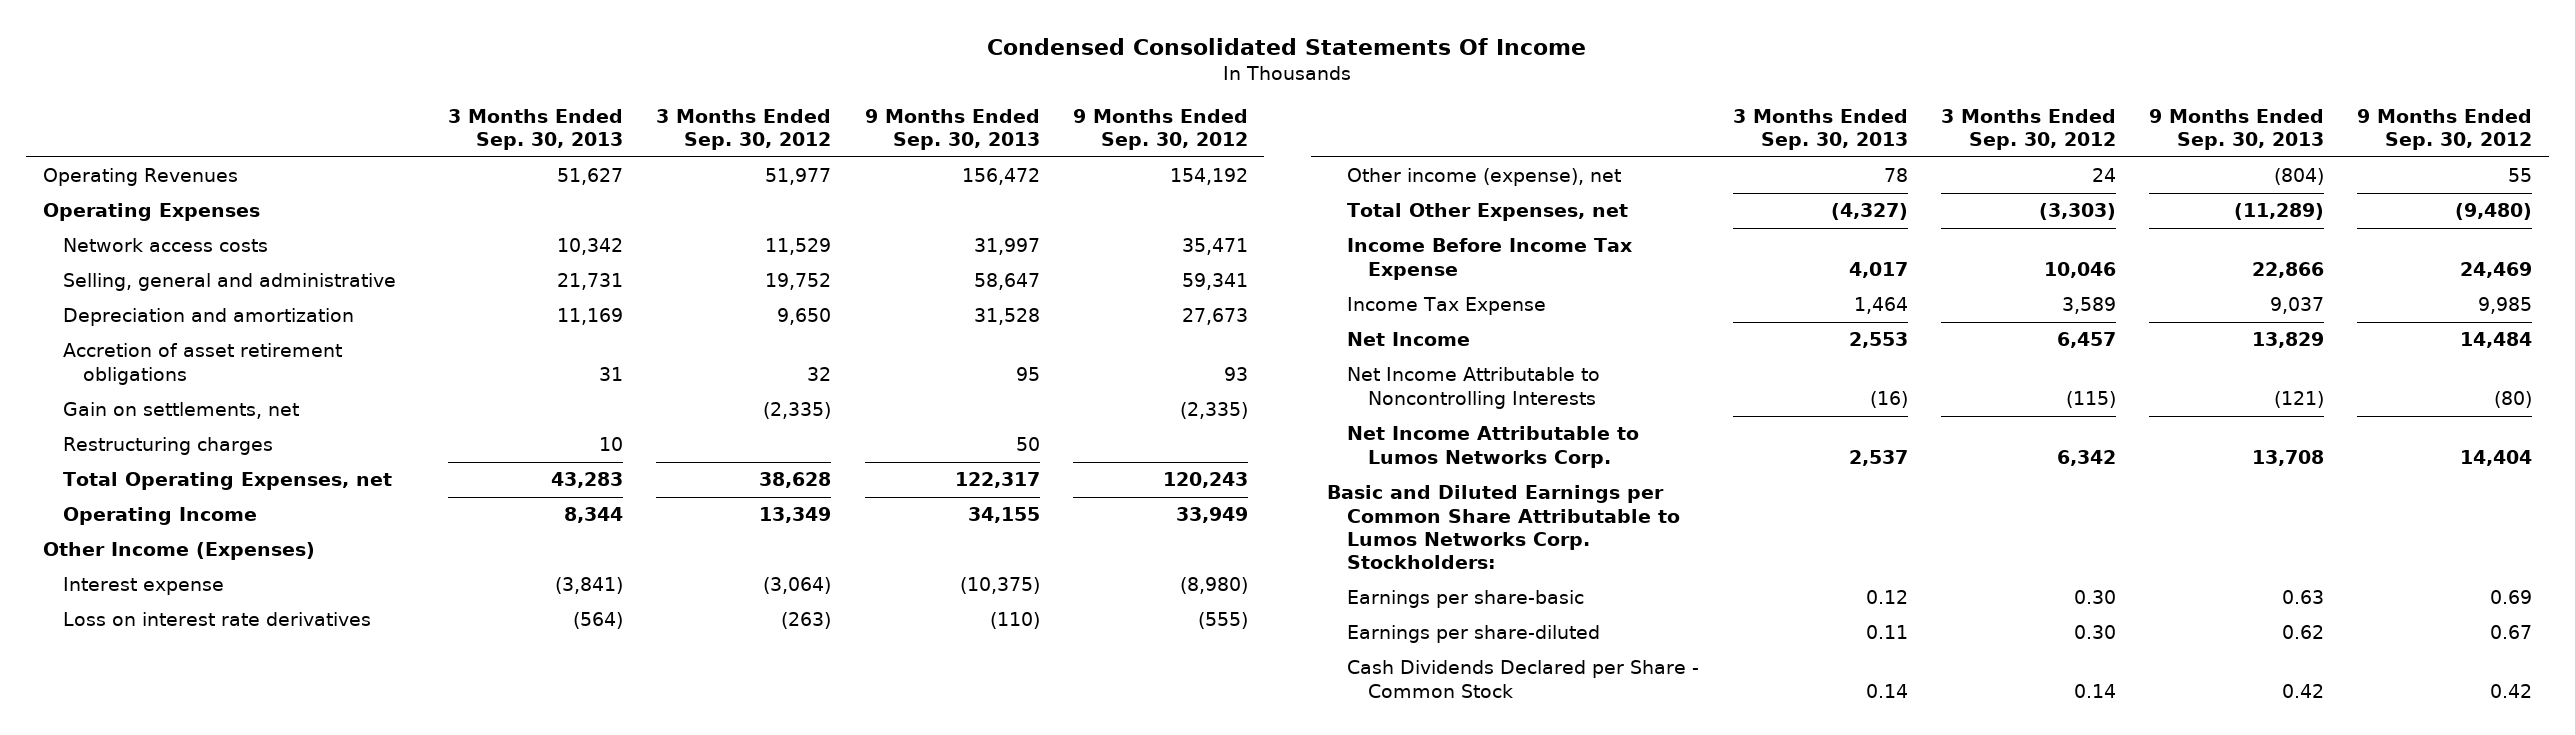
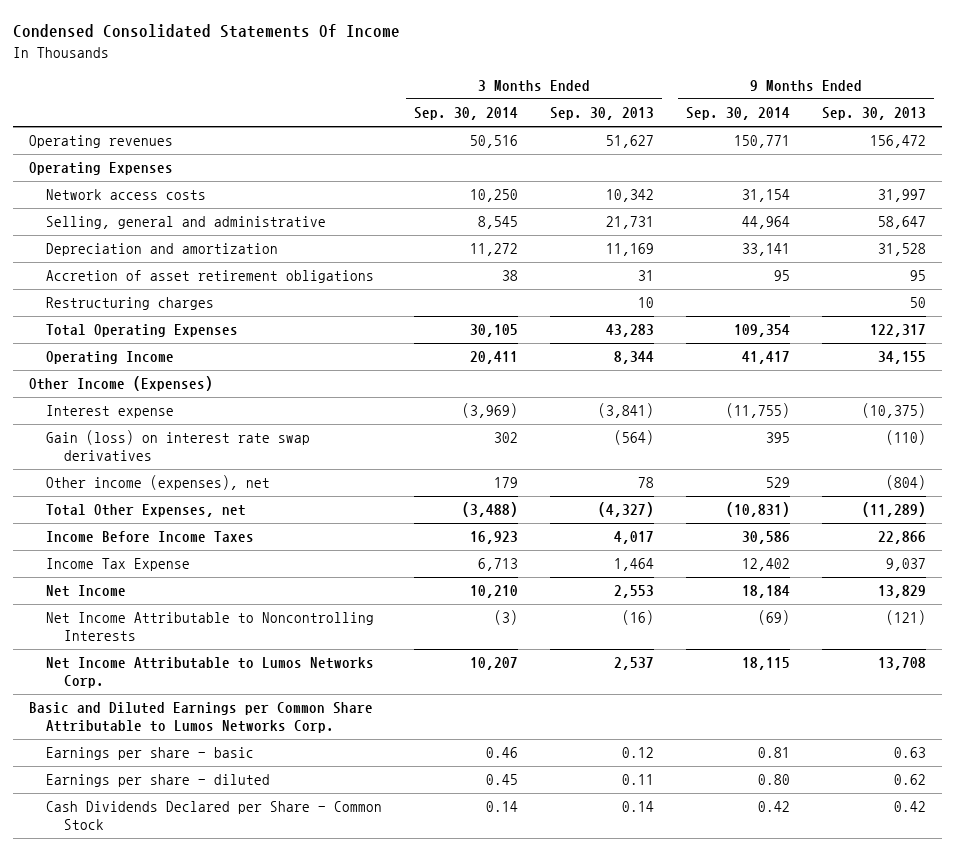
- | 3 Months Ended Sep. 30, 2013 | 3 Months Ended Sep. 30, 2012 | 9 Months Ended Sep. 30, 2013 | 9 Months Ended Sep. 30, 2012
+ | 3 Months Ended Sep. 30, 2014 | 3 Months Ended Sep. 30, 2013 | 9 Months Ended Sep. 30, 2014 | 9 Months Ended Sep. 30, 2013
- Operating Revenues | 51,627 | 51,977 | 156,472 | 154,192
+ Operating revenues | 50,516 | 51,627 | 150,771 | 156,472
- Gain on settlements, net | | (2,335) | | (2,335)
- Total Operating Expenses, net | 43,283 | 38,628 | 122,317 | 120,243
+ Total Operating Expenses | 30,105 | 43,283 | 109,354 | 122,317
- Loss on interest rate derivatives | (564) | (263) | (110) | (555)
- Other income (expense), net | 78 | 24 | (804) | 55
+ Gain (loss) on interest rate swap derivatives | 302 | (564) | 395 | (110)
+ Other income (expenses), net | 179 | 78 | 529 | (804)
- Income Before Income Tax Expense | 4,017 | 10,046 | 22,866 | 24,469
+ Income Before Income Taxes | 16,923 | 4,017 | 30,586 | 22,866
- Basic and Diluted Earnings per Common Share Attributable to Lumos Networks Corp. Stockholders:
- Earnings per share-basic | 0.12 | 0.30 | 0.63 | 0.69
- Earnings per share-diluted | 0.11 | 0.30 | 0.62 | 0.67
+ Basic and Diluted Earnings per Common Share Attributable to Lumos Networks Corp.
+ Earnings per share - basic | 0.46 | 0.12 | 0.81 | 0.63
+ Earnings per share - diluted | 0.45 | 0.11 | 0.80 | 0.62

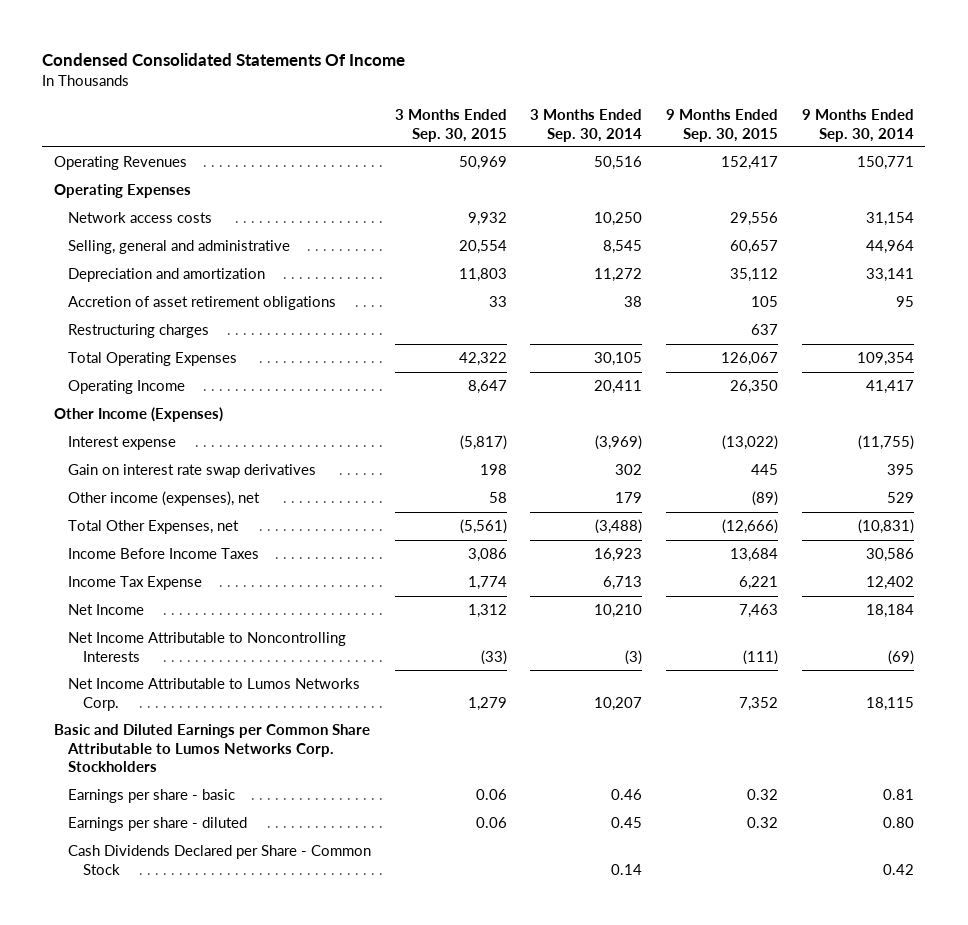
- | 3 Months Ended Sep. 30, 2014 | 3 Months Ended Sep. 30, 2013 | 9 Months Ended Sep. 30, 2014 | 9 Months Ended Sep. 30, 2013
+ | 3 Months Ended Sep. 30, 2015 | 3 Months Ended Sep. 30, 2014 | 9 Months Ended Sep. 30, 2015 | 9 Months Ended Sep. 30, 2014
- Operating revenues | 50,516 | 51,627 | 150,771 | 156,472
+ Operating Revenues | 50,969 | 50,516 | 152,417 | 150,771
- Gain (loss) on interest rate swap derivatives | 302 | (564) | 395 | (110)
+ Gain on interest rate swap derivatives | 198 | 302 | 445 | 395
- Basic and Diluted Earnings per Common Share Attributable to Lumos Networks Corp.
+ Basic and Diluted Earnings per Common Share Attributable to Lumos Networks Corp. Stockholders

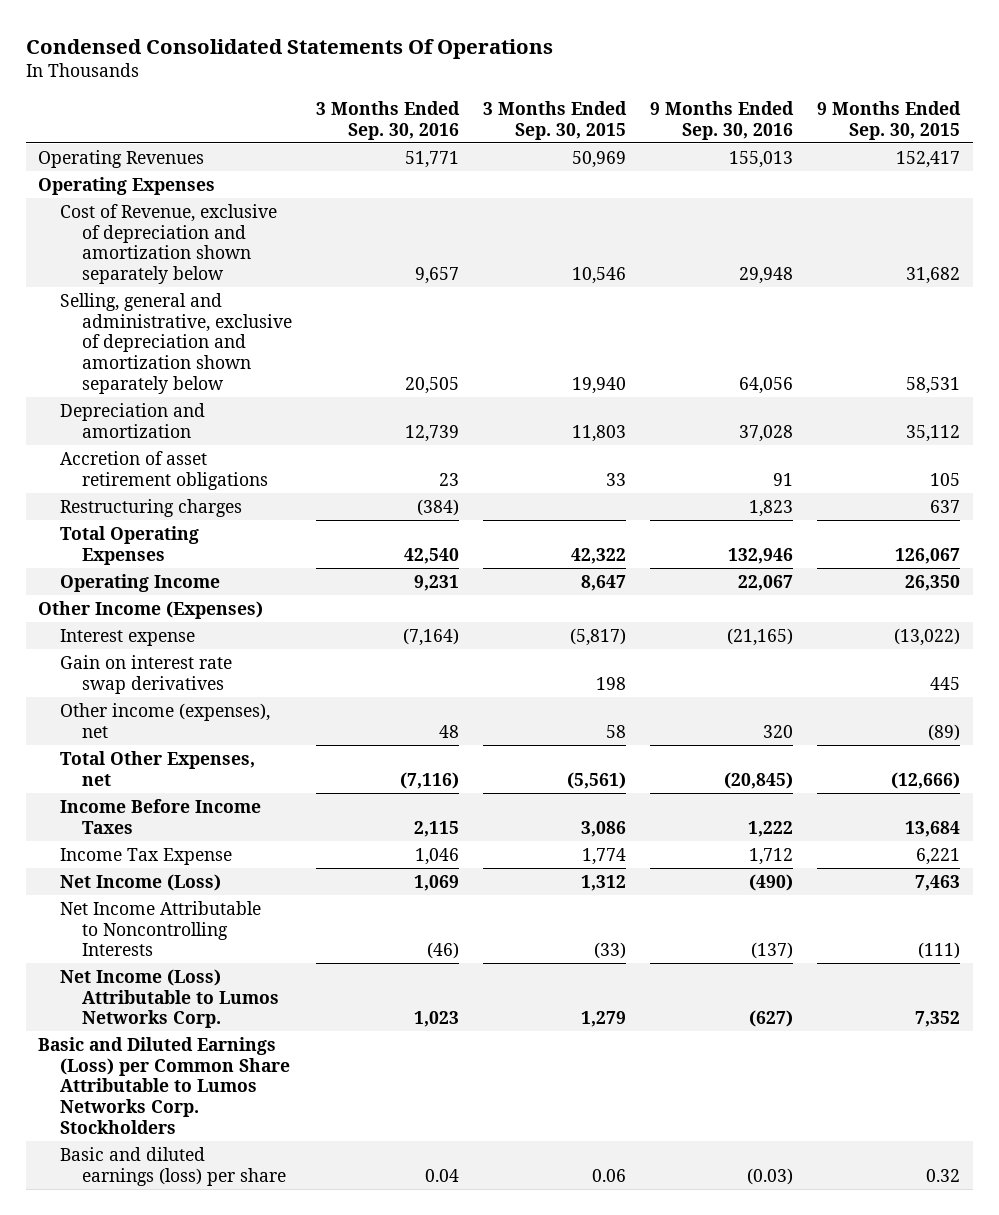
- Condensed Consolidated Statements Of Income
+ Condensed Consolidated Statements Of Operations
- | 3 Months Ended Sep. 30, 2015 | 3 Months Ended Sep. 30, 2014 | 9 Months Ended Sep. 30, 2015 | 9 Months Ended Sep. 30, 2014
+ | 3 Months Ended Sep. 30, 2016 | 3 Months Ended Sep. 30, 2015 | 9 Months Ended Sep. 30, 2016 | 9 Months Ended Sep. 30, 2015
- Network access costs | 9,932 | 10,250 | 29,556 | 31,154
- Selling, general and administrative | 20,554 | 8,545 | 60,657 | 44,964
+ Cost of Revenue, exclusive of depreciation and amortization shown separately below | 9,657 | 10,546 | 29,948 | 31,682
+ Selling, general and administrative, exclusive of depreciation and amortization shown separately below | 20,505 | 19,940 | 64,056 | 58,531
- Net Income | 1,312 | 10,210 | 7,463 | 18,184
+ Net Income (Loss) | 1,069 | 1,312 | (490) | 7,463
- Net Income Attributable to Lumos Networks Corp. | 1,279 | 10,207 | 7,352 | 18,115
- Basic and Diluted Earnings per Common Share Attributable to Lumos Networks Corp. Stockholders
- Earnings per share - basic | 0.06 | 0.46 | 0.32 | 0.81
- Earnings per share - diluted | 0.06 | 0.45 | 0.32 | 0.80
- Cash Dividends Declared per Share - Common Stock | | 0.14 | | 0.42
+ Net Income (Loss) Attributable to Lumos Networks Corp. | 1,023 | 1,279 | (627) | 7,352
+ Basic and Diluted Earnings (Loss) per Common Share Attributable to Lumos Networks Corp. Stockholders
+ Basic and diluted earnings (loss) per share | 0.04 | 0.06 | (0.03) | 0.32

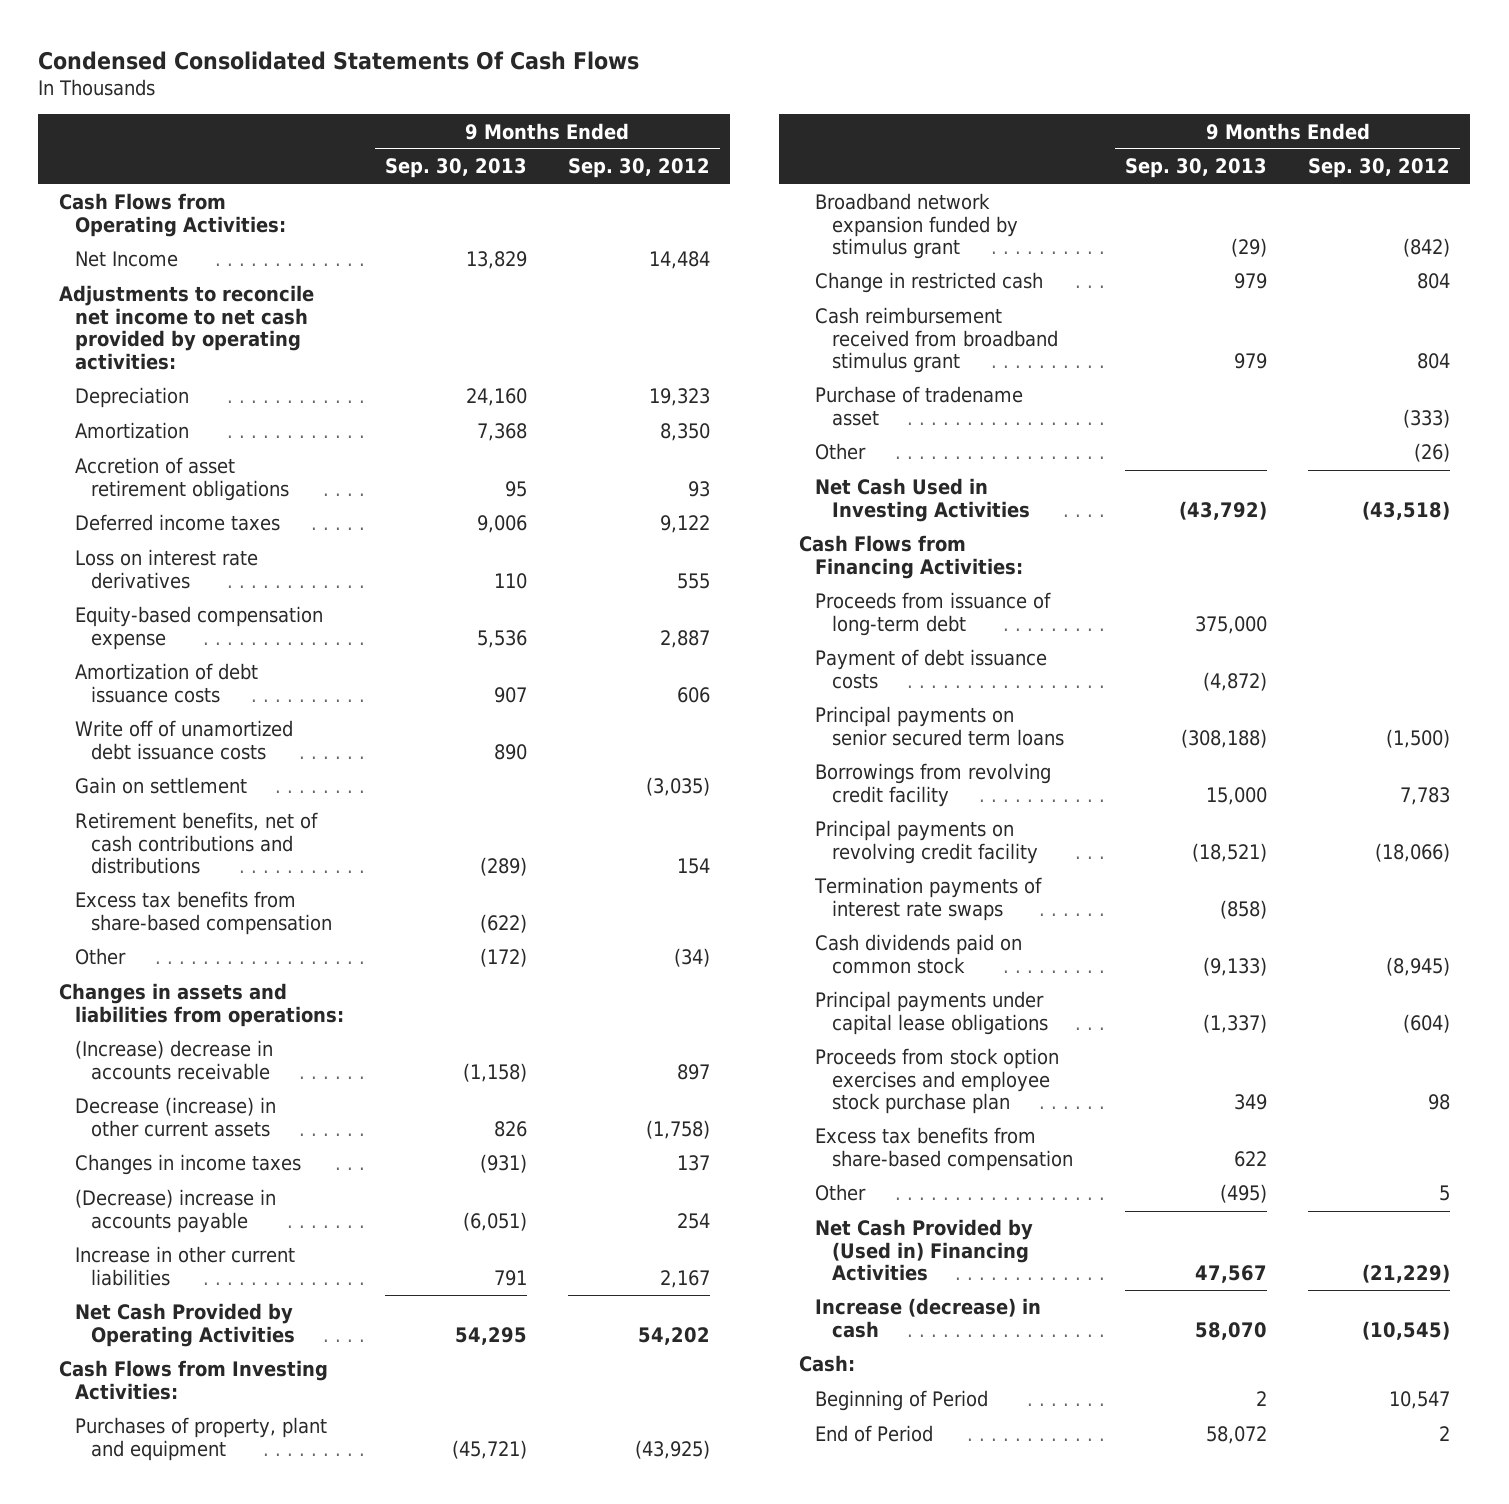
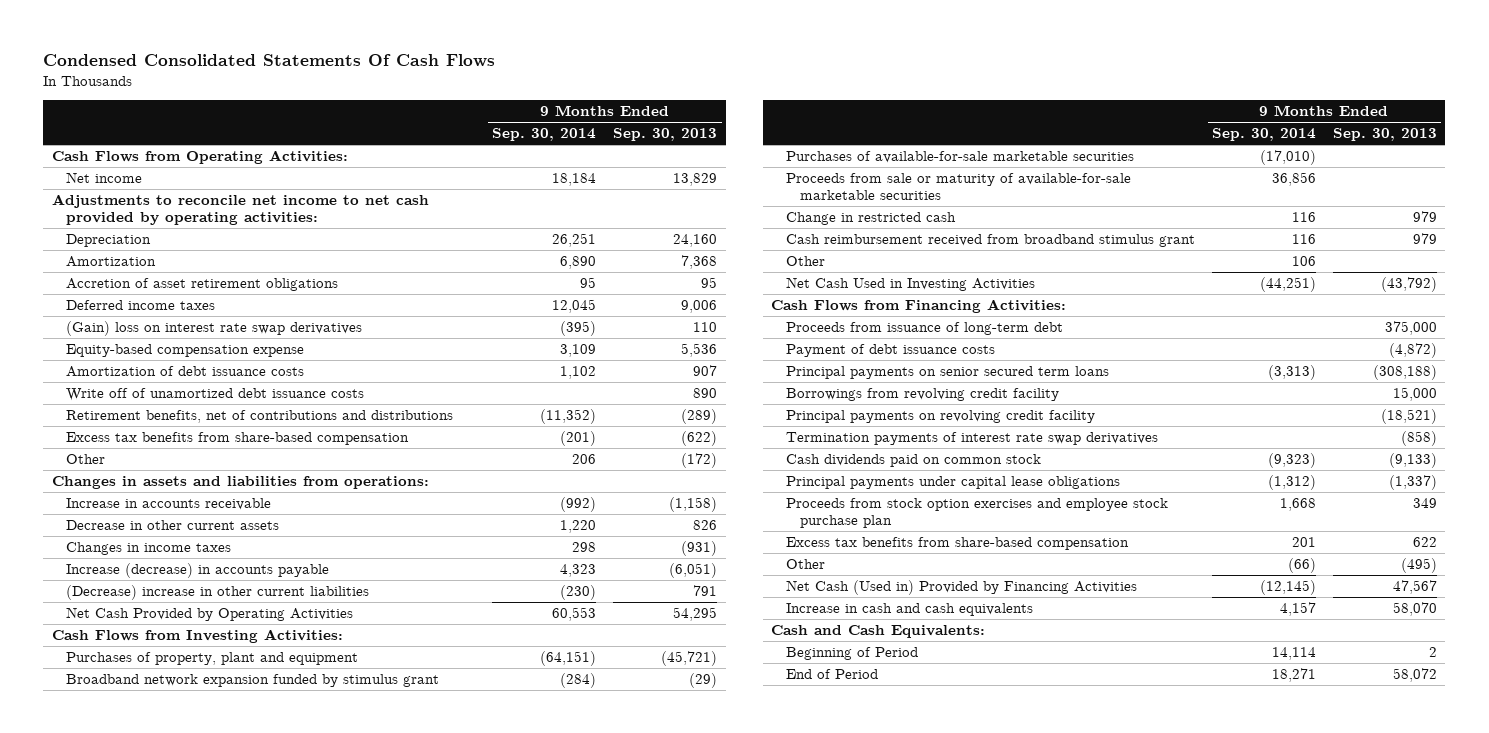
- | 9 Months Ended Sep. 30, 2013 | 9 Months Ended Sep. 30, 2012
+ | 9 Months Ended Sep. 30, 2014 | 9 Months Ended Sep. 30, 2013
- Net Income | 13,829 | 14,484
+ Net income | 18,184 | 13,829
- Loss on interest rate derivatives | 110 | 555
+ (Gain) loss on interest rate swap derivatives | (395) | 110
- Gain on settlement | | (3,035)
- Retirement benefits, net of cash contributions and distributions | (289) | 154
+ Retirement benefits, net of contributions and distributions | (11,352) | (289)
- (Increase) decrease in accounts receivable | (1,158) | 897
- Decrease (increase) in other current assets | 826 | (1,758)
+ Increase in accounts receivable | (992) | (1,158)
+ Decrease in other current assets | 1,220 | 826
- (Decrease) increase in accounts payable | (6,051) | 254
- Increase in other current liabilities | 791 | 2,167
+ Increase (decrease) in accounts payable | 4,323 | (6,051)
+ (Decrease) increase in other current liabilities | (230) | 791
+ Purchases of available-for-sale marketable securities | (17,010) |
+ Proceeds from sale or maturity of available-for-sale marketable securities | 36,856 |
- Purchase of tradename asset | | (333)
- Termination payments of interest rate swaps | (858) |
+ Termination payments of interest rate swap derivatives | | (858)
- Net Cash Provided by (Used in) Financing Activities | 47,567 | (21,229)
- Increase (decrease) in cash | 58,070 | (10,545)
- Cash:
+ Net Cash (Used in) Provided by Financing Activities | (12,145) | 47,567
+ Increase in cash and cash equivalents | 4,157 | 58,070
+ Cash and Cash Equivalents:

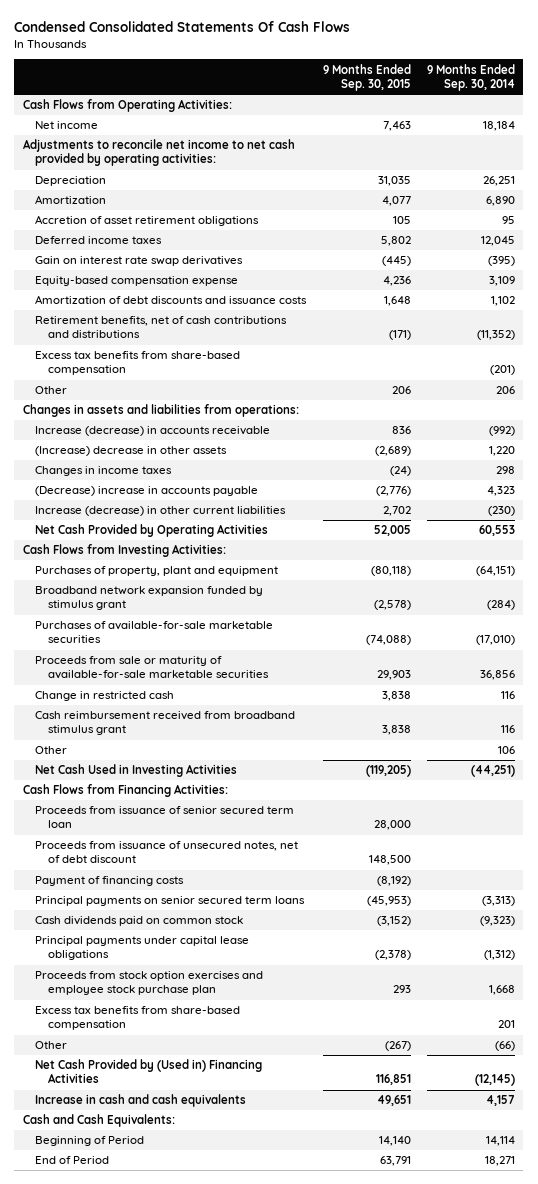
- | 9 Months Ended Sep. 30, 2014 | 9 Months Ended Sep. 30, 2013
+ | 9 Months Ended Sep. 30, 2015 | 9 Months Ended Sep. 30, 2014
- (Gain) loss on interest rate swap derivatives | (395) | 110
+ Gain on interest rate swap derivatives | (445) | (395)
- Amortization of debt issuance costs | 1,102 | 907
- Write off of unamortized debt issuance costs | | 890
- Retirement benefits, net of contributions and distributions | (11,352) | (289)
+ Amortization of debt discounts and issuance costs | 1,648 | 1,102
+ Retirement benefits, net of cash contributions and distributions | (171) | (11,352)
- Increase in accounts receivable | (992) | (1,158)
- Decrease in other current assets | 1,220 | 826
+ Increase (decrease) in accounts receivable | 836 | (992)
+ (Increase) decrease in other assets | (2,689) | 1,220
- Increase (decrease) in accounts payable | 4,323 | (6,051)
- (Decrease) increase in other current liabilities | (230) | 791
+ (Decrease) increase in accounts payable | (2,776) | 4,323
+ Increase (decrease) in other current liabilities | 2,702 | (230)
- Proceeds from issuance of long-term debt | | 375,000
- Payment of debt issuance costs | | (4,872)
+ Proceeds from issuance of senior secured term loan | 28,000 |
+ Proceeds from issuance of unsecured notes, net of debt discount | 148,500 |
+ Payment of financing costs | (8,192) |
- Borrowings from revolving credit facility | | 15,000
- Principal payments on revolving credit facility | | (18,521)
- Termination payments of interest rate swap derivatives | | (858)
- Net Cash (Used in) Provided by Financing Activities | (12,145) | 47,567
+ Net Cash Provided by (Used in) Financing Activities | 116,851 | (12,145)

